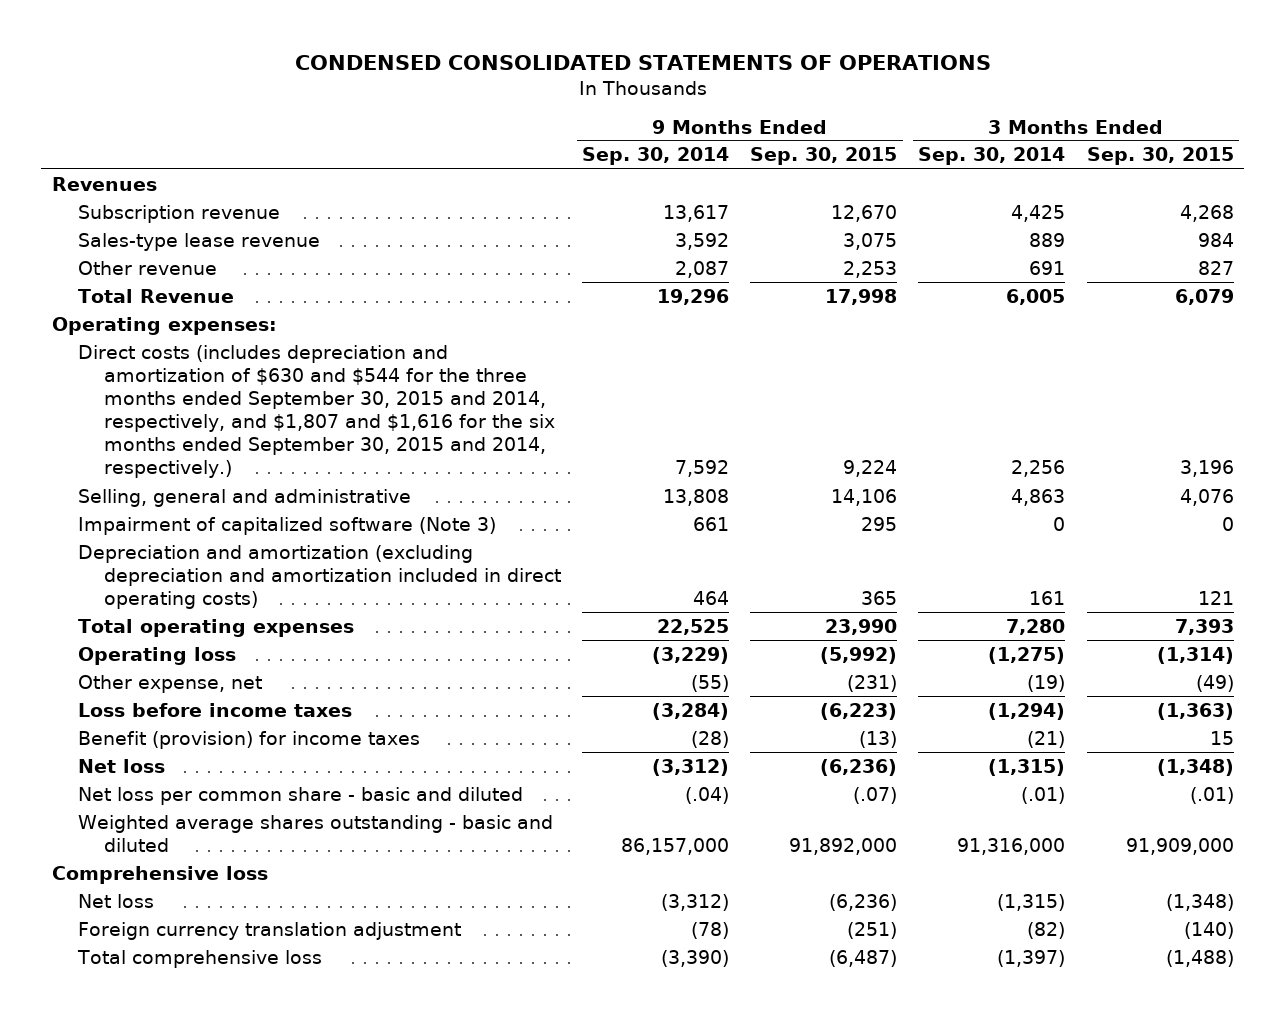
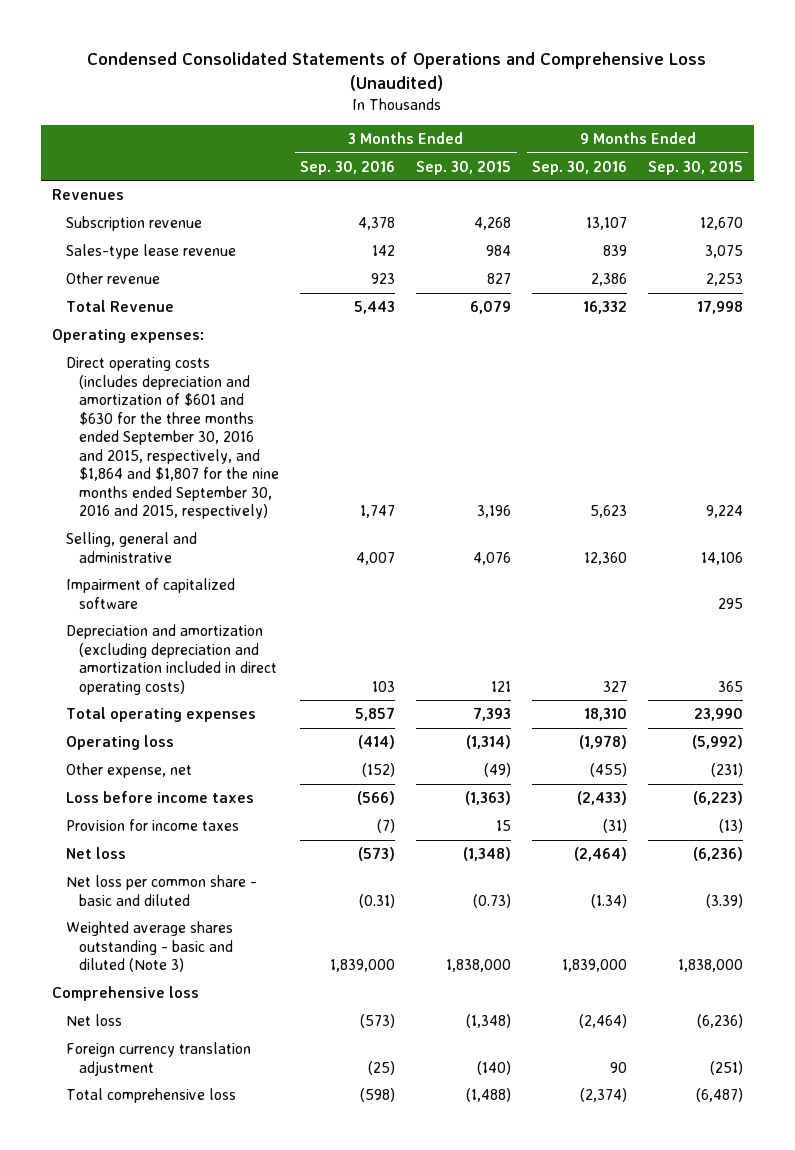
- CONDENSED CONSOLIDATED STATEMENTS OF OPERATIONS
+ Condensed Consolidated Statements of Operations and Comprehensive Loss (Unaudited)
- | 9 Months Ended Sep. 30, 2014 | 9 Months Ended Sep. 30, 2015 | 3 Months Ended Sep. 30, 2014 | 3 Months Ended Sep. 30, 2015
+ | 3 Months Ended Sep. 30, 2016 | 3 Months Ended Sep. 30, 2015 | 9 Months Ended Sep. 30, 2016 | 9 Months Ended Sep. 30, 2015
- Direct costs (includes depreciation and amortization of $630 and $544 for the three months ended September 30, 2015 and 2014, respectively, and $1,807 and $1,616 for the six months ended September 30, 2015 and 2014, respectively.) | 7,592 | 9,224 | 2,256 | 3,196
+ Direct operating costs (includes depreciation and amortization of $601 and $630 for the three months ended September 30, 2016 and 2015, respectively, and $1,864 and $1,807 for the nine months ended September 30, 2016 and 2015, respectively) | 1,747 | 3,196 | 5,623 | 9,224
- Impairment of capitalized software (Note 3) | 661 | 295 | 0 | 0
+ Impairment of capitalized software | | | | 295
- Benefit (provision) for income taxes | (28) | (13) | (21) | 15
+ Provision for income taxes | (7) | 15 | (31) | (13)
- Net loss per common share - basic and diluted | (.04) | (.07) | (.01) | (.01)
- Weighted average shares outstanding - basic and diluted | 86,157,000 | 91,892,000 | 91,316,000 | 91,909,000
+ Net loss per common share - basic and diluted | (0.31) | (0.73) | (1.34) | (3.39)
+ Weighted average shares outstanding - basic and diluted (Note 3) | 1,839,000 | 1,838,000 | 1,839,000 | 1,838,000

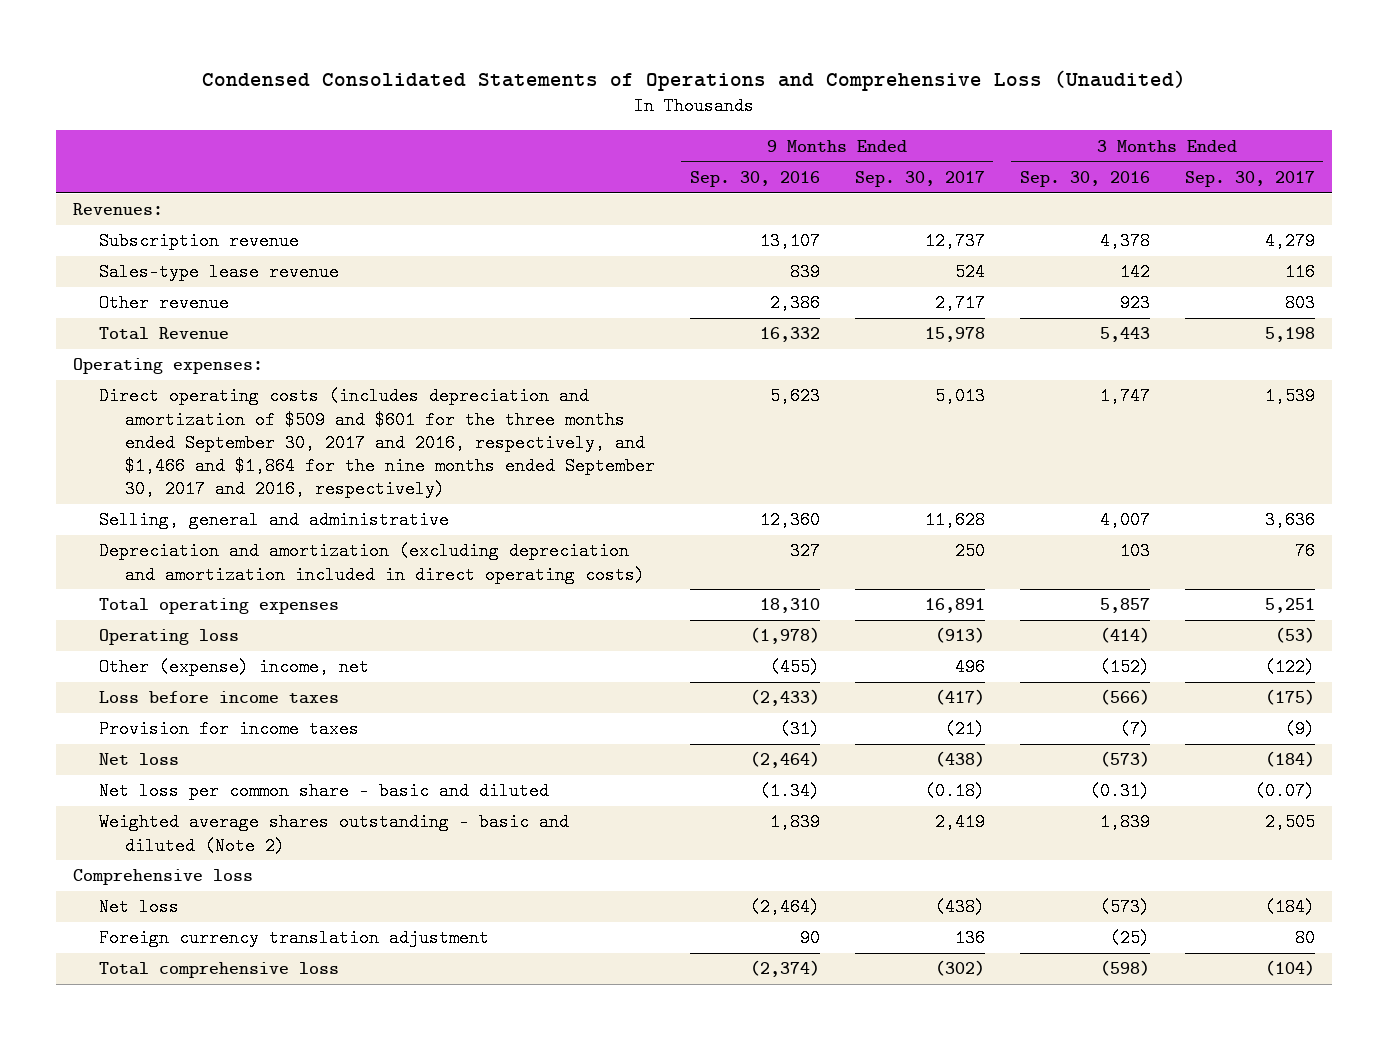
- | 3 Months Ended Sep. 30, 2016 | 3 Months Ended Sep. 30, 2015 | 9 Months Ended Sep. 30, 2016 | 9 Months Ended Sep. 30, 2015
+ | 9 Months Ended Sep. 30, 2016 | 9 Months Ended Sep. 30, 2017 | 3 Months Ended Sep. 30, 2016 | 3 Months Ended Sep. 30, 2017
- Revenues
+ Revenues:
- Direct operating costs (includes depreciation and amortization of $601 and $630 for the three months ended September 30, 2016 and 2015, respectively, and $1,864 and $1,807 for the nine months ended September 30, 2016 and 2015, respectively) | 1,747 | 3,196 | 5,623 | 9,224
+ Direct operating costs (includes depreciation and amortization of $509 and $601 for the three months ended September 30, 2017 and 2016, respectively, and $1,466 and $1,864 for the nine months ended September 30, 2017 and 2016, respectively) | 5,623 | 5,013 | 1,747 | 1,539
- Impairment of capitalized software | | | | 295
- Other expense, net | (152) | (49) | (455) | (231)
+ Other (expense) income, net | (455) | 496 | (152) | (122)
- Weighted average shares outstanding - basic and diluted (Note 3) | 1,839,000 | 1,838,000 | 1,839,000 | 1,838,000
+ Weighted average shares outstanding - basic and diluted (Note 2) | 1,839 | 2,419 | 1,839 | 2,505

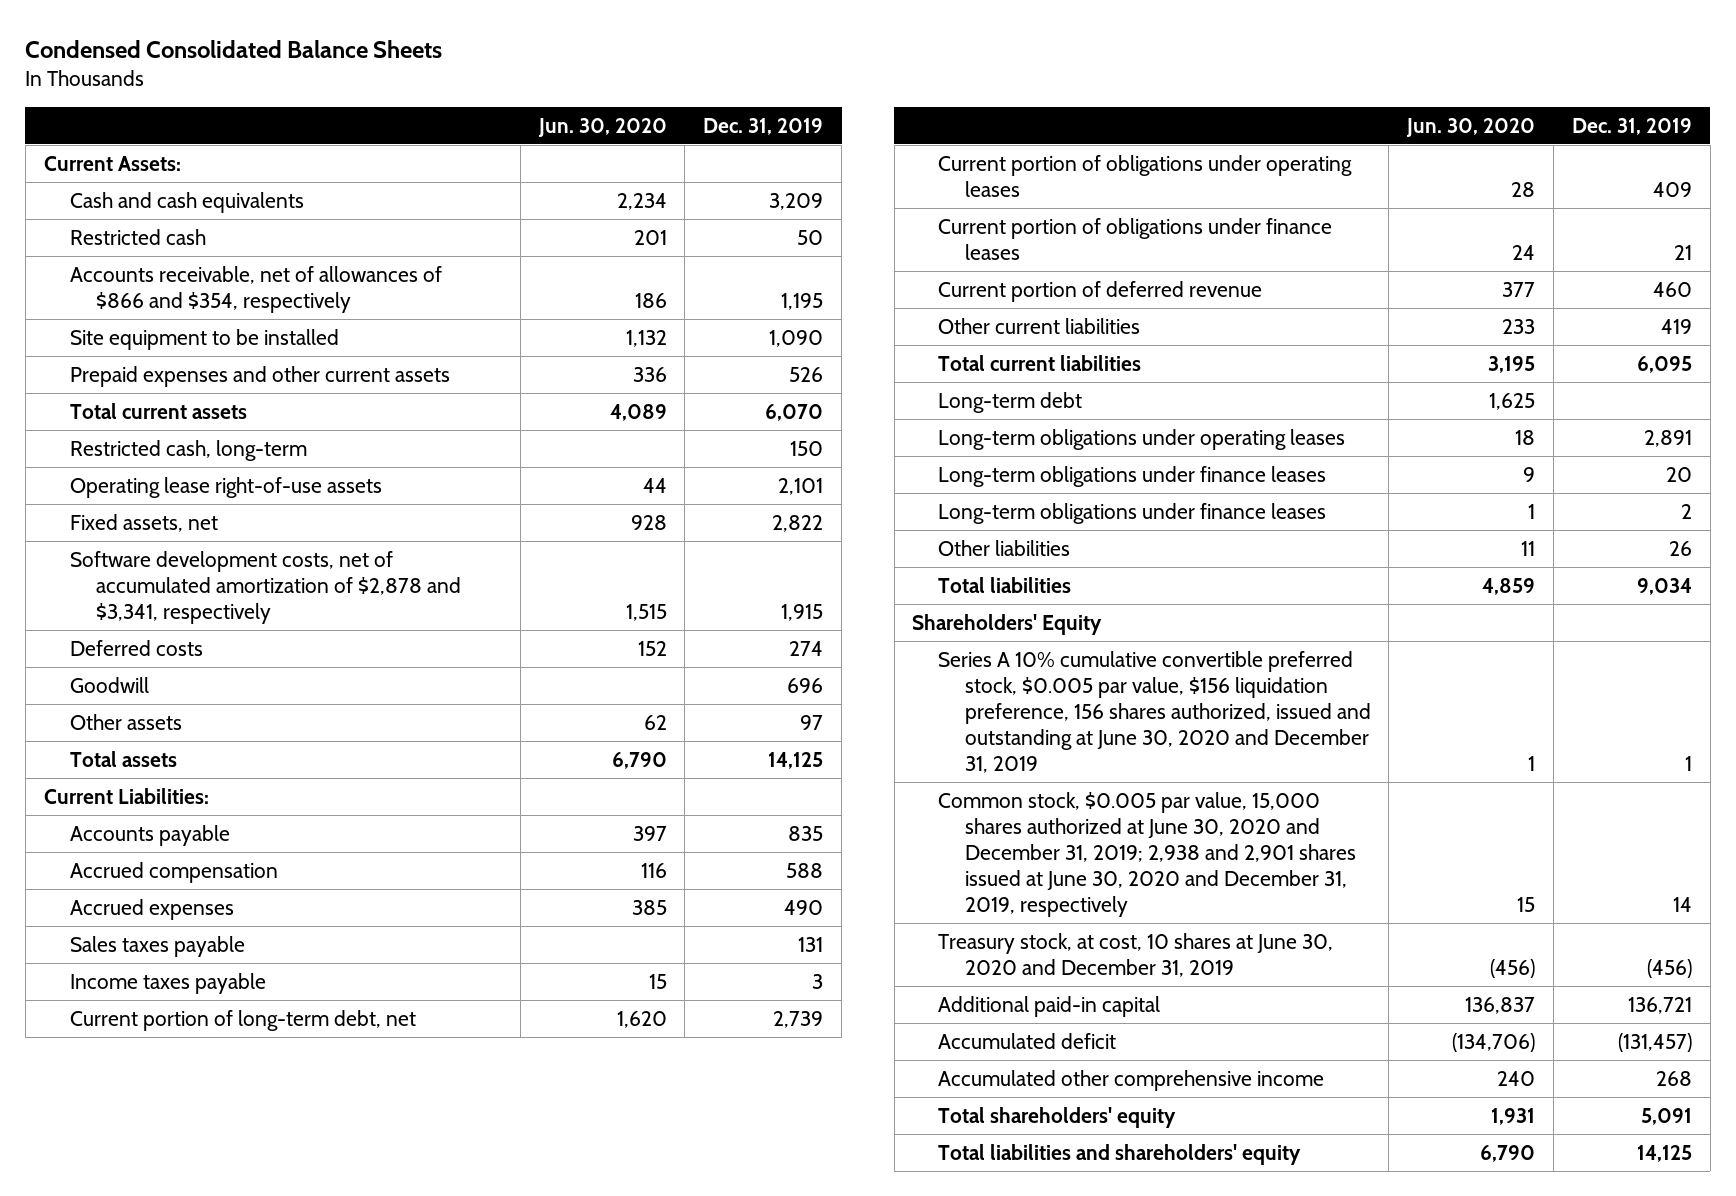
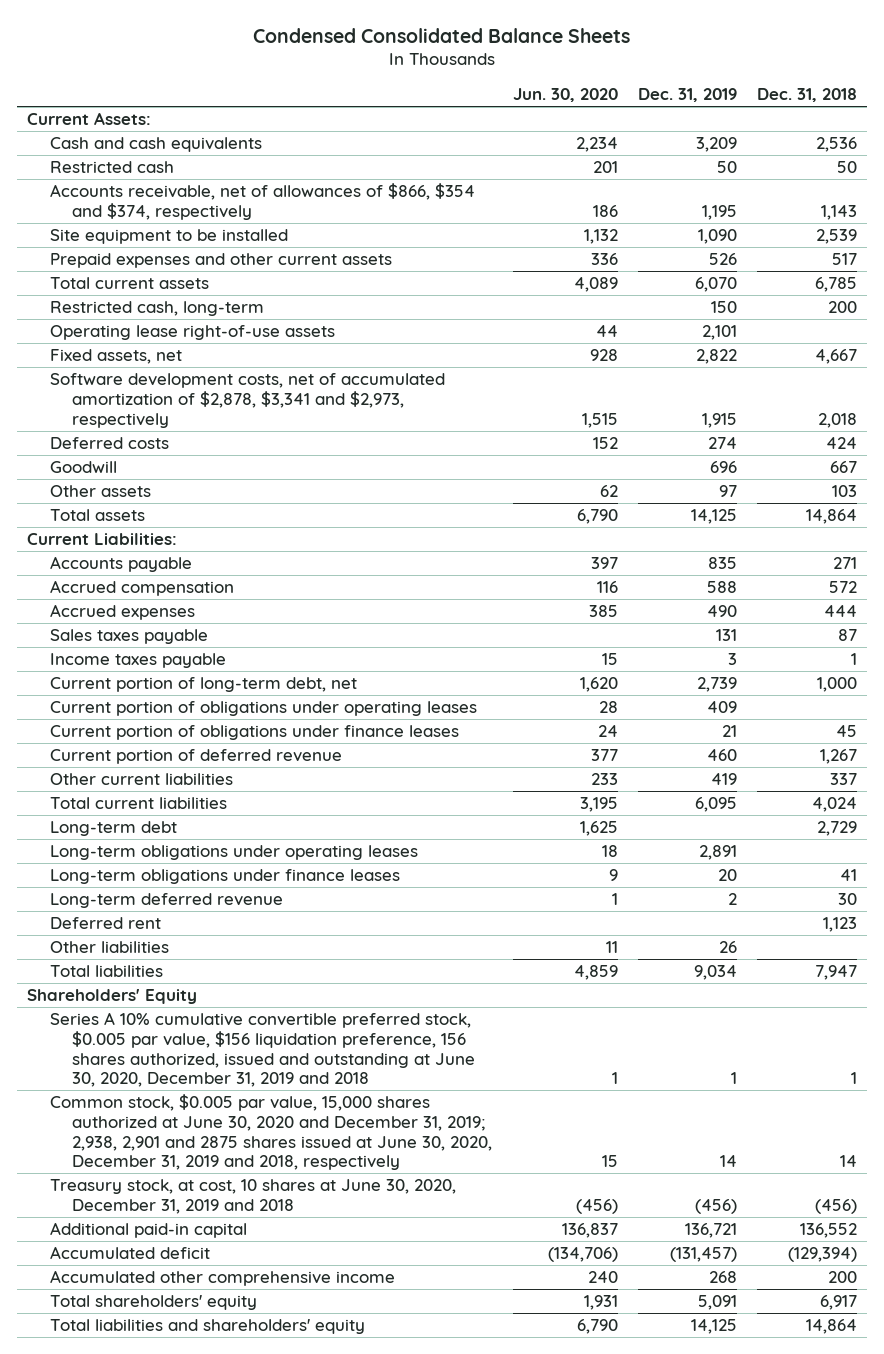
- | Jun. 30, 2020 | Dec. 31, 2019
+ | Jun. 30, 2020 | Dec. 31, 2019 | Dec. 31, 2018
- Accounts receivable, net of allowances of $866 and $354, respectively | 186 | 1,195
+ Accounts receivable, net of allowances of $866, $354 and $374, respectively | 186 | 1,195 | 1,143
- Software development costs, net of accumulated amortization of $2,878 and $3,341, respectively | 1,515 | 1,915
+ Software development costs, net of accumulated amortization of $2,878, $3,341 and $2,973, respectively | 1,515 | 1,915 | 2,018
- Long-term obligations under finance leases | 1 | 2
+ Long-term deferred revenue | 1 | 2 | 30
+ Deferred rent | | | 1,123
- Series A 10% cumulative convertible preferred stock, $0.005 par value, $156 liquidation preference, 156 shares authorized, issued and outstanding at June 30, 2020 and December 31, 2019 | 1 | 1
- Common stock, $0.005 par value, 15,000 shares authorized at June 30, 2020 and December 31, 2019; 2,938 and 2,901 shares issued at June 30, 2020 and December 31, 2019, respectively | 15 | 14
- Treasury stock, at cost, 10 shares at June 30, 2020 and December 31, 2019 | (456) | (456)
+ Series A 10% cumulative convertible preferred stock, $0.005 par value, $156 liquidation preference, 156 shares authorized, issued and outstanding at June 30, 2020, December 31, 2019 and 2018 | 1 | 1 | 1
+ Common stock, $0.005 par value, 15,000 shares authorized at June 30, 2020 and December 31, 2019; 2,938, 2,901 and 2875 shares issued at June 30, 2020, December 31, 2019 and 2018, respectively | 15 | 14 | 14
+ Treasury stock, at cost, 10 shares at June 30, 2020, December 31, 2019 and 2018 | (456) | (456) | (456)

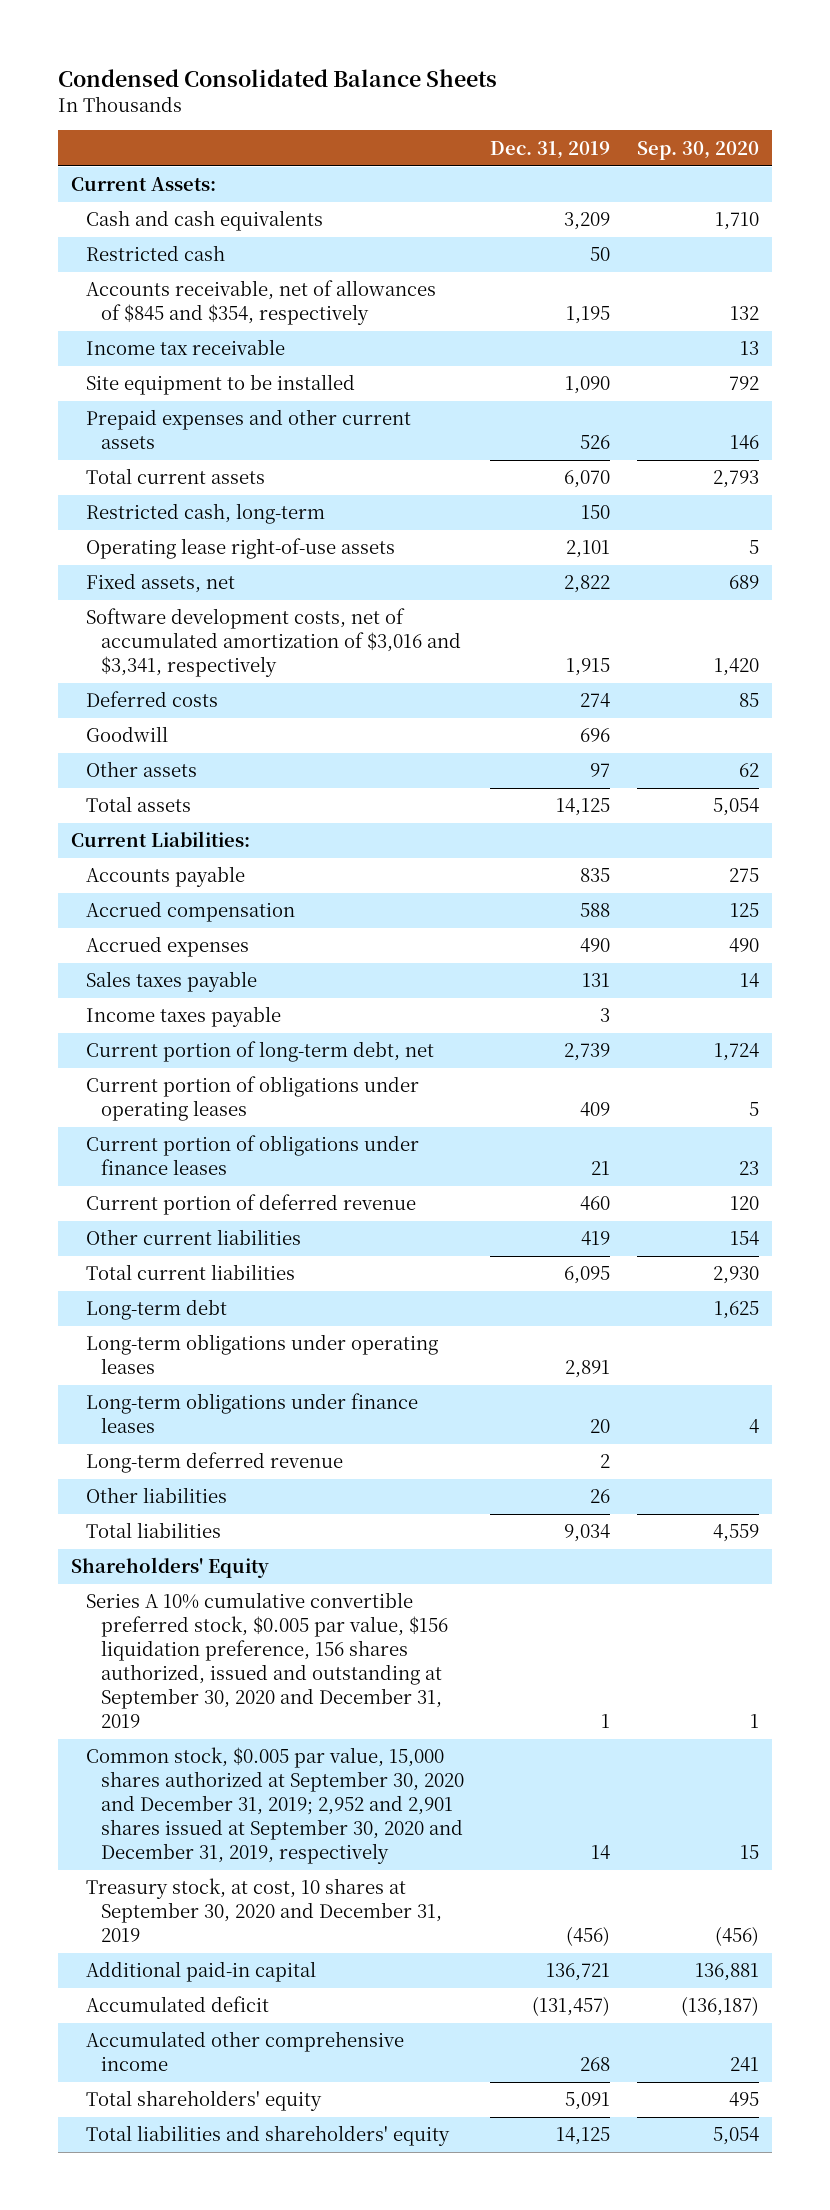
- | Jun. 30, 2020 | Dec. 31, 2019 | Dec. 31, 2018
+ | Dec. 31, 2019 | Sep. 30, 2020
- Accounts receivable, net of allowances of $866, $354 and $374, respectively | 186 | 1,195 | 1,143
+ Accounts receivable, net of allowances of $845 and $354, respectively | 1,195 | 132
+ Income tax receivable | | 13
- Software development costs, net of accumulated amortization of $2,878, $3,341 and $2,973, respectively | 1,515 | 1,915 | 2,018
+ Software development costs, net of accumulated amortization of $3,016 and $3,341, respectively | 1,915 | 1,420
- Deferred rent | | | 1,123
- Series A 10% cumulative convertible preferred stock, $0.005 par value, $156 liquidation preference, 156 shares authorized, issued and outstanding at June 30, 2020, December 31, 2019 and 2018 | 1 | 1 | 1
- Common stock, $0.005 par value, 15,000 shares authorized at June 30, 2020 and December 31, 2019; 2,938, 2,901 and 2875 shares issued at June 30, 2020, December 31, 2019 and 2018, respectively | 15 | 14 | 14
- Treasury stock, at cost, 10 shares at June 30, 2020, December 31, 2019 and 2018 | (456) | (456) | (456)
+ Series A 10% cumulative convertible preferred stock, $0.005 par value, $156 liquidation preference, 156 shares authorized, issued and outstanding at September 30, 2020 and December 31, 2019 | 1 | 1
+ Common stock, $0.005 par value, 15,000 shares authorized at September 30, 2020 and December 31, 2019; 2,952 and 2,901 shares issued at September 30, 2020 and December 31, 2019, respectively | 14 | 15
+ Treasury stock, at cost, 10 shares at September 30, 2020 and December 31, 2019 | (456) | (456)

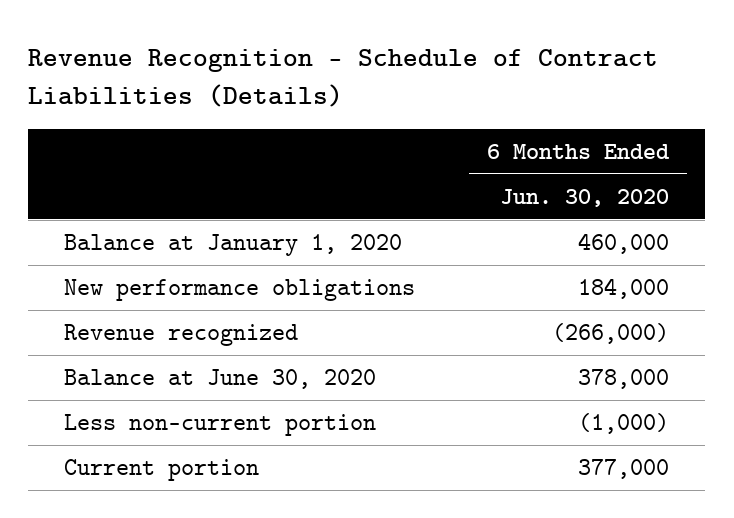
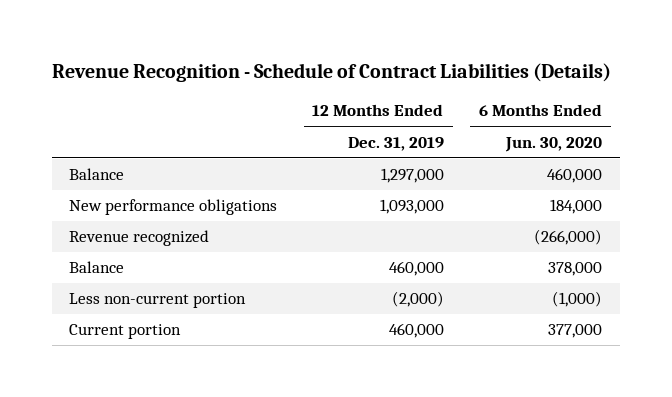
- | 6 Months Ended Jun. 30, 2020
+ | 12 Months Ended Dec. 31, 2019 | 6 Months Ended Jun. 30, 2020
- Balance at January 1, 2020 | 460,000
+ Balance | 1,297,000 | 460,000
- Balance at June 30, 2020 | 378,000
+ Balance | 460,000 | 378,000

